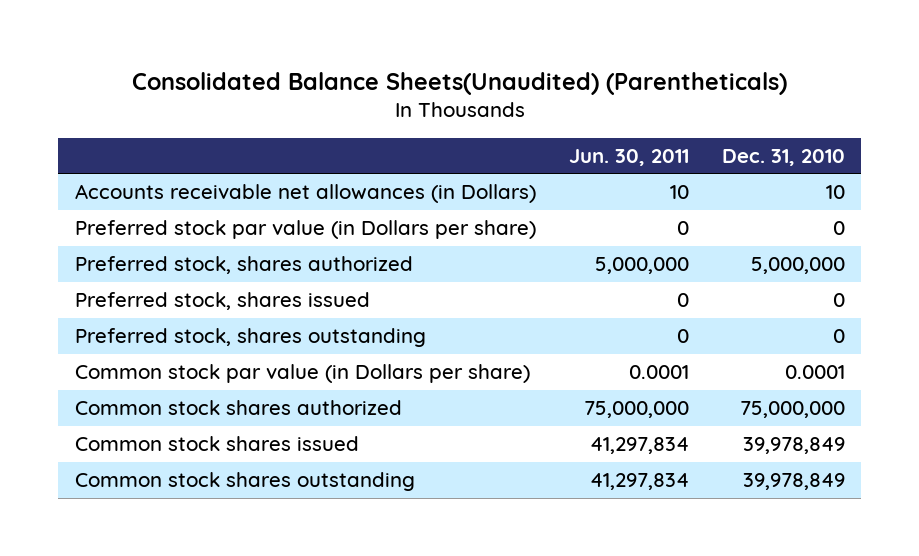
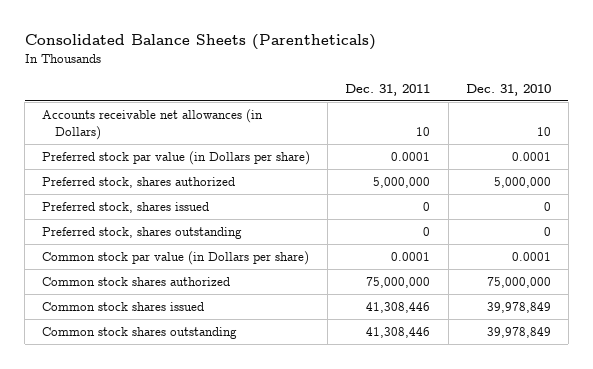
- Consolidated Balance Sheets(Unaudited) (Parentheticals)
+ Consolidated Balance Sheets (Parentheticals)
- | Jun. 30, 2011 | Dec. 31, 2010
+ | Dec. 31, 2011 | Dec. 31, 2010
- Preferred stock par value (in Dollars per share) | 0 | 0
+ Preferred stock par value (in Dollars per share) | 0.0001 | 0.0001

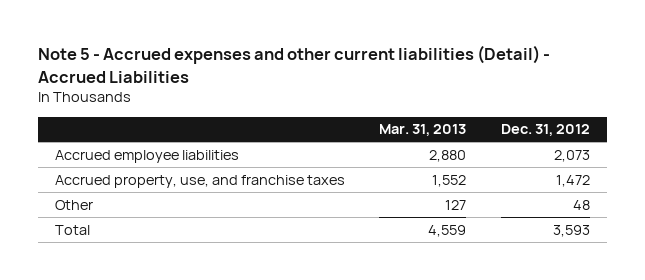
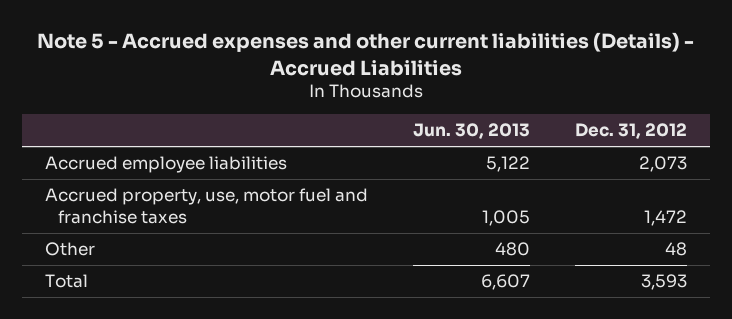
- Note 5 - Accrued expenses and other current liabilities (Detail) - Accrued Liabilities
+ Note 5 - Accrued expenses and other current liabilities (Details) - Accrued Liabilities
- | Mar. 31, 2013 | Dec. 31, 2012
+ | Jun. 30, 2013 | Dec. 31, 2012
- Accrued property, use, and franchise taxes | 1,552 | 1,472
+ Accrued property, use, motor fuel and franchise taxes | 1,005 | 1,472

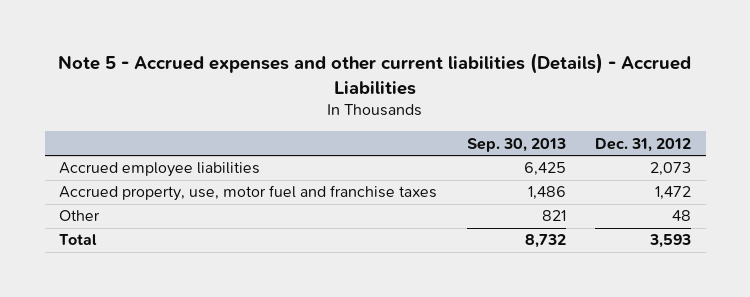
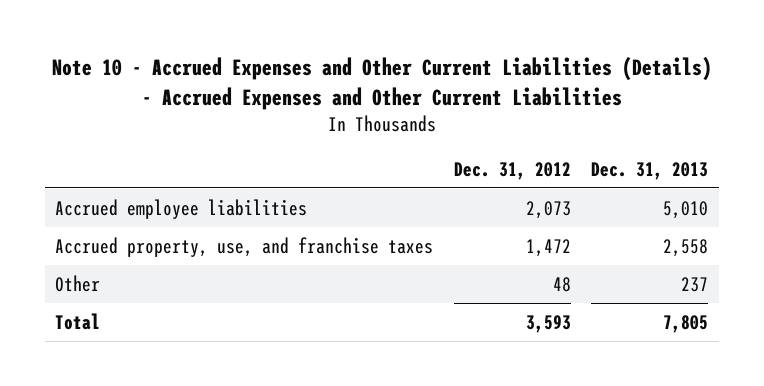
- Note 5 - Accrued expenses and other current liabilities (Details) - Accrued Liabilities
+ Note 10 - Accrued Expenses and Other Current Liabilities (Details) - Accrued Expenses and Other Current Liabilities
- | Sep. 30, 2013 | Dec. 31, 2012
+ | Dec. 31, 2012 | Dec. 31, 2013
- Accrued property, use, motor fuel and franchise taxes | 1,486 | 1,472
+ Accrued property, use, and franchise taxes | 1,472 | 2,558

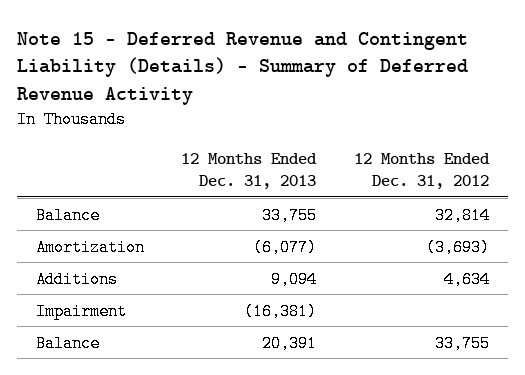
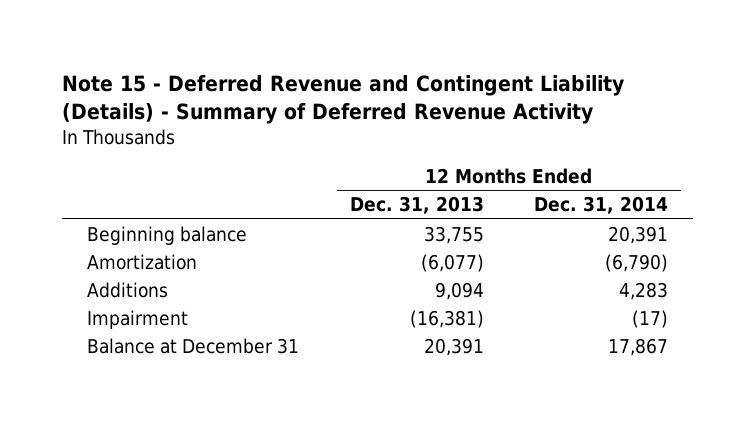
- | 12 Months Ended Dec. 31, 2013 | 12 Months Ended Dec. 31, 2012
+ | 12 Months Ended Dec. 31, 2013 | 12 Months Ended Dec. 31, 2014
- Balance | 33,755 | 32,814
+ Beginning balance | 33,755 | 20,391
- Balance | 20,391 | 33,755
+ Balance at December 31 | 20,391 | 17,867

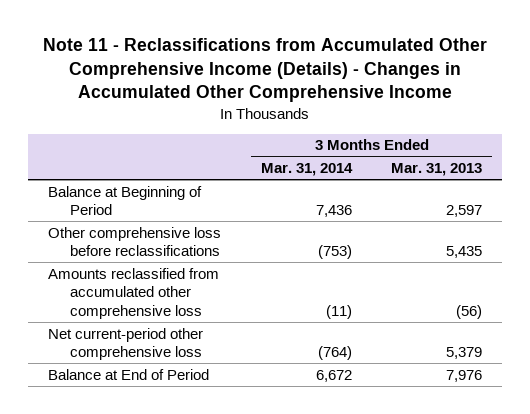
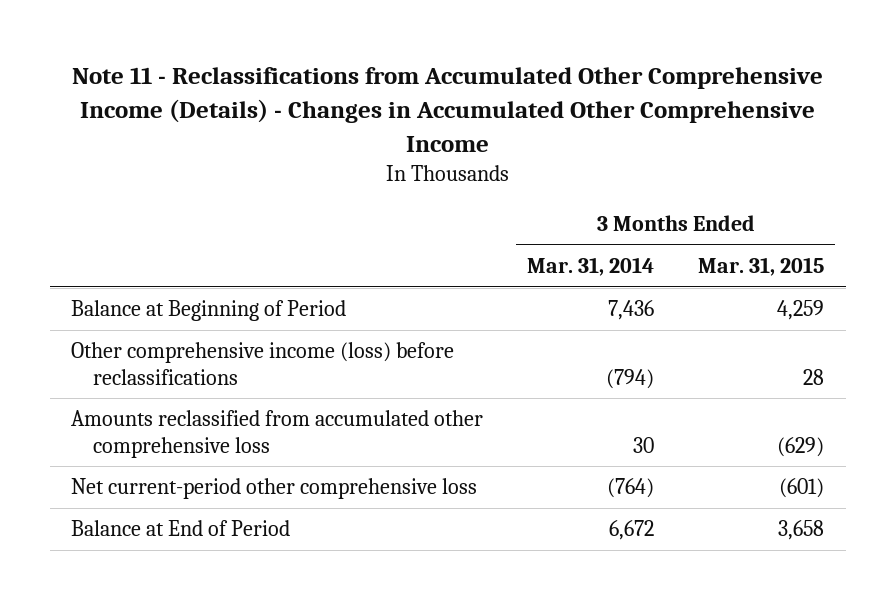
- | 3 Months Ended Mar. 31, 2014 | 3 Months Ended Mar. 31, 2013
+ | 3 Months Ended Mar. 31, 2014 | 3 Months Ended Mar. 31, 2015
- Other comprehensive loss before reclassifications | (753) | 5,435
- Amounts reclassified from accumulated other comprehensive loss | (11) | (56)
+ Other comprehensive income (loss) before reclassifications | (794) | 28
+ Amounts reclassified from accumulated other comprehensive loss | 30 | (629)

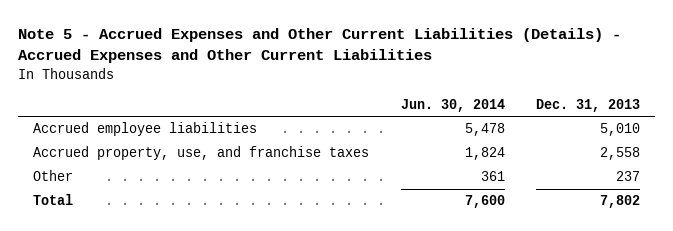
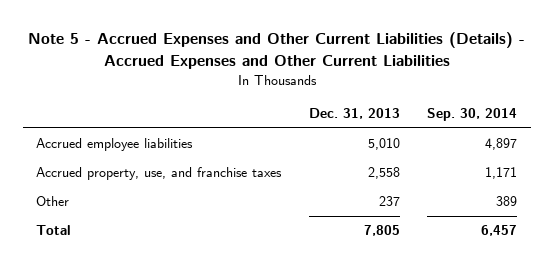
- | Jun. 30, 2014 | Dec. 31, 2013
+ | Dec. 31, 2013 | Sep. 30, 2014
- Total | 7,600 | 7,802
+ Total | 7,805 | 6,457

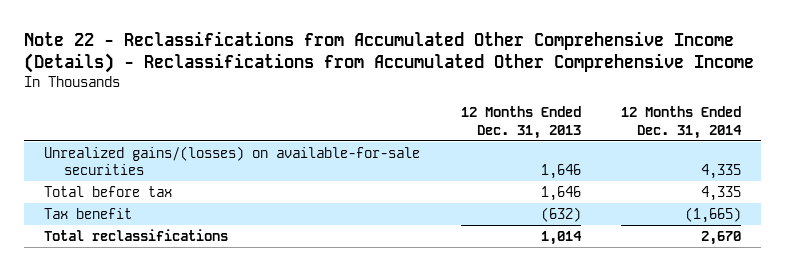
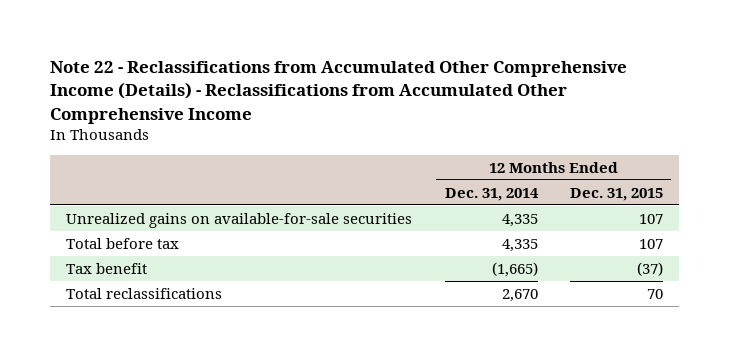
- | 12 Months Ended Dec. 31, 2013 | 12 Months Ended Dec. 31, 2014
+ | 12 Months Ended Dec. 31, 2014 | 12 Months Ended Dec. 31, 2015
- Unrealized gains/(losses) on available-for-sale securities | 1,646 | 4,335
+ Unrealized gains on available-for-sale securities | 4,335 | 107

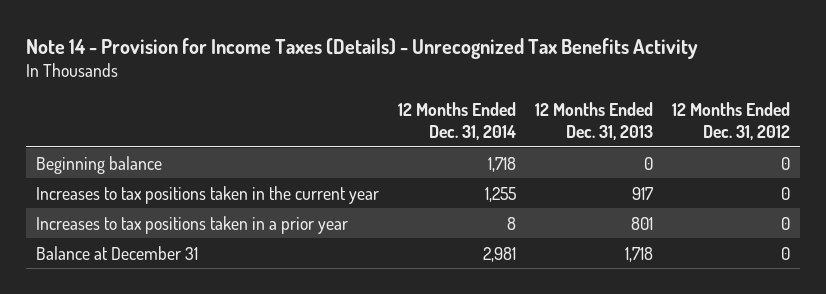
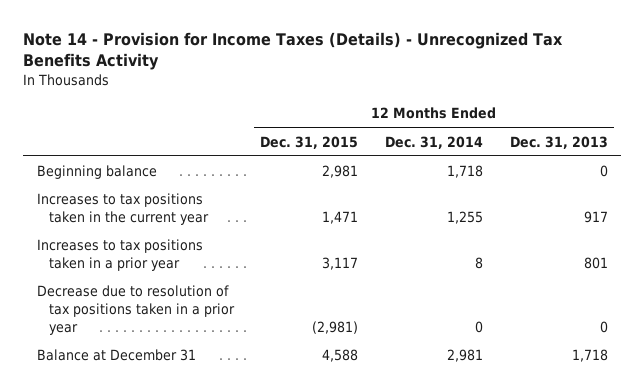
- | 12 Months Ended Dec. 31, 2014 | 12 Months Ended Dec. 31, 2013 | 12 Months Ended Dec. 31, 2012
+ | 12 Months Ended Dec. 31, 2015 | 12 Months Ended Dec. 31, 2014 | 12 Months Ended Dec. 31, 2013
+ Decrease due to resolution of tax positions taken in a prior year | (2,981) | 0 | 0

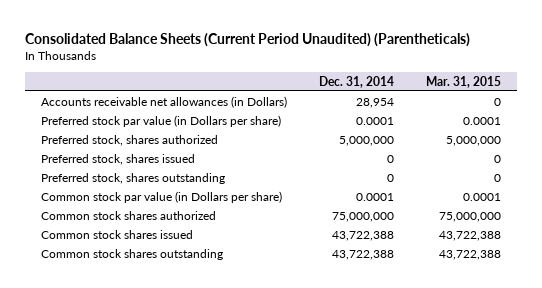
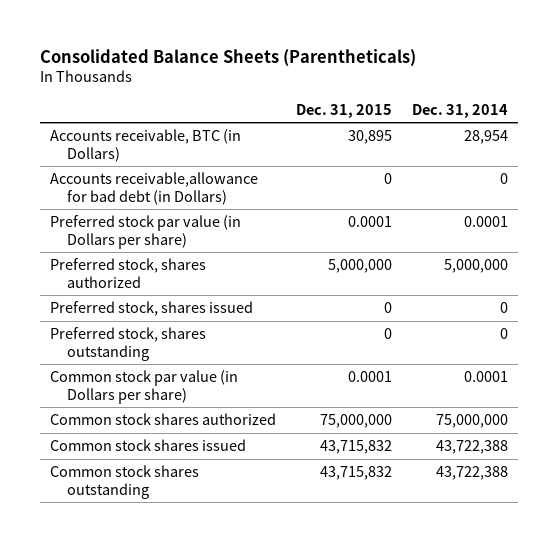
- Consolidated Balance Sheets (Current Period Unaudited) (Parentheticals)
+ Consolidated Balance Sheets (Parentheticals)
- | Dec. 31, 2014 | Mar. 31, 2015
+ | Dec. 31, 2015 | Dec. 31, 2014
- Accounts receivable net allowances (in Dollars) | 28,954 | 0
+ Accounts receivable, BTC (in Dollars) | 30,895 | 28,954
+ Accounts receivable,allowance for bad debt (in Dollars) | 0 | 0

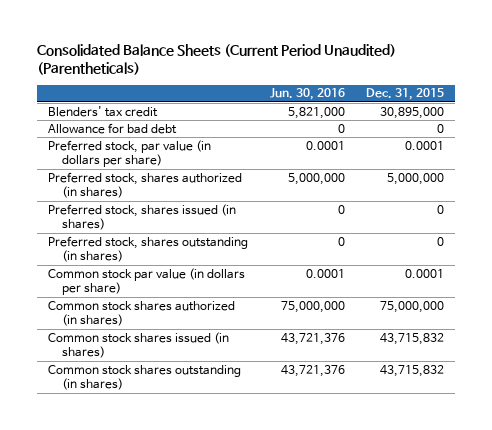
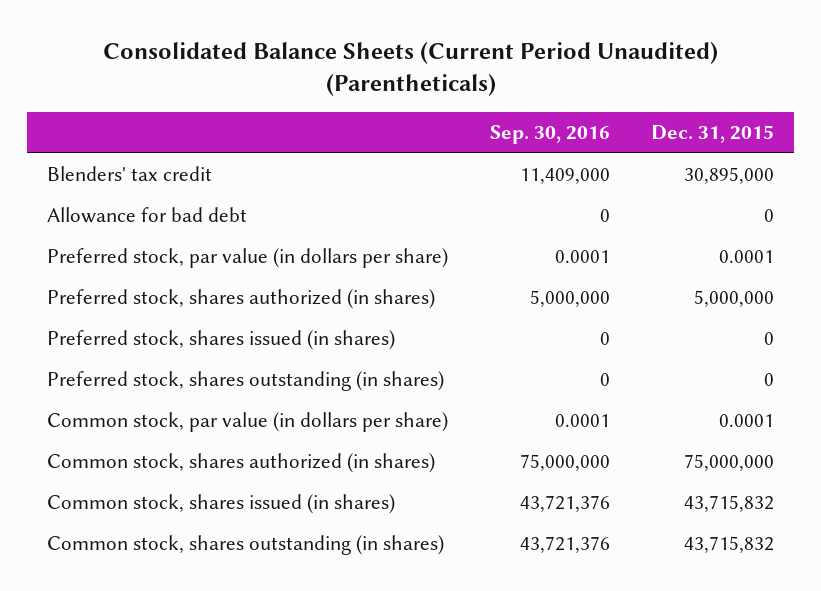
- | Jun. 30, 2016 | Dec. 31, 2015
+ | Sep. 30, 2016 | Dec. 31, 2015
- Common stock par value (in dollars per share) | 0.0001 | 0.0001
- Common stock shares authorized (in shares) | 75,000,000 | 75,000,000
- Common stock shares issued (in shares) | 43,721,376 | 43,715,832
- Common stock shares outstanding (in shares) | 43,721,376 | 43,715,832
+ Common stock, par value (in dollars per share) | 0.0001 | 0.0001
+ Common stock, shares authorized (in shares) | 75,000,000 | 75,000,000
+ Common stock, shares issued (in shares) | 43,721,376 | 43,715,832
+ Common stock, shares outstanding (in shares) | 43,721,376 | 43,715,832

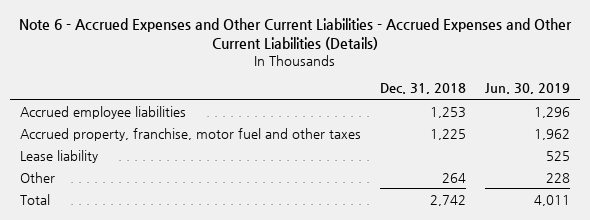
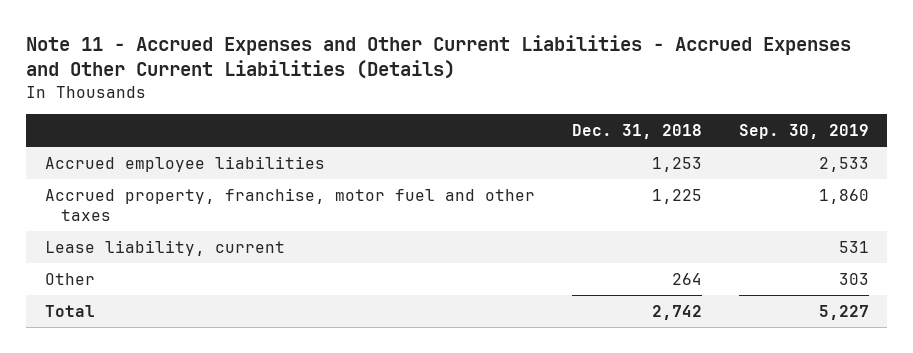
- Note 6 - Accrued Expenses and Other Current Liabilities - Accrued Expenses and Other Current Liabilities (Details)
+ Note 11 - Accrued Expenses and Other Current Liabilities - Accrued Expenses and Other Current Liabilities (Details)
- | Dec. 31, 2018 | Jun. 30, 2019
+ | Dec. 31, 2018 | Sep. 30, 2019
- Lease liability | | 525
+ Lease liability, current | | 531

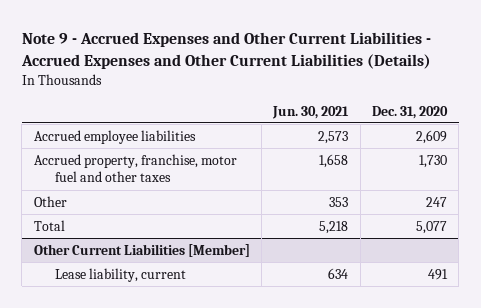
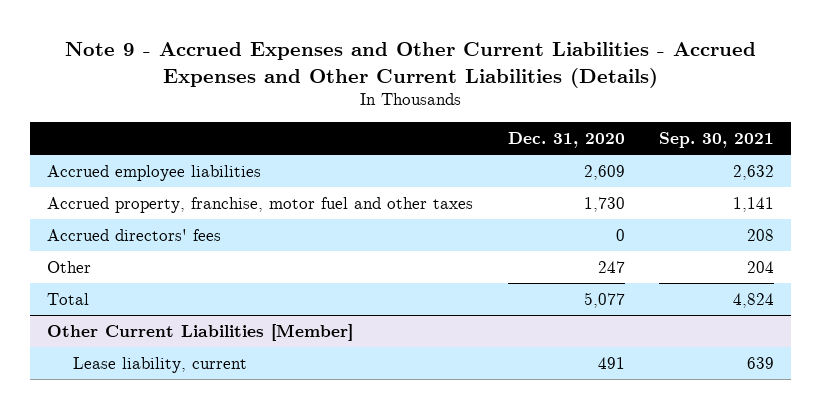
- | Jun. 30, 2021 | Dec. 31, 2020
+ | Dec. 31, 2020 | Sep. 30, 2021
+ Accrued directors' fees | 0 | 208

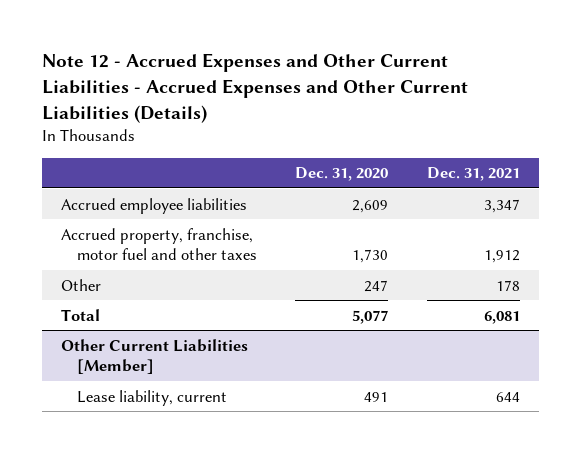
- Note 9 - Accrued Expenses and Other Current Liabilities - Accrued Expenses and Other Current Liabilities (Details)
+ Note 12 - Accrued Expenses and Other Current Liabilities - Accrued Expenses and Other Current Liabilities (Details)
- | Dec. 31, 2020 | Sep. 30, 2021
+ | Dec. 31, 2020 | Dec. 31, 2021
- Accrued directors' fees | 0 | 208

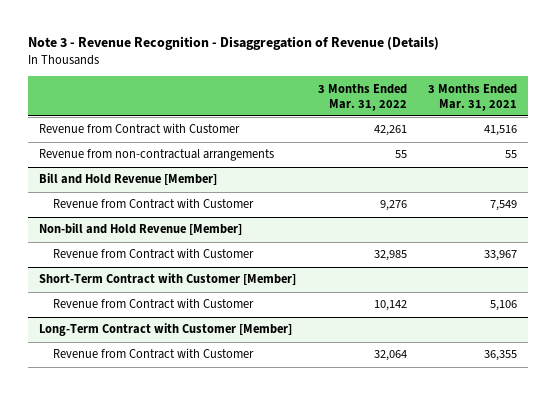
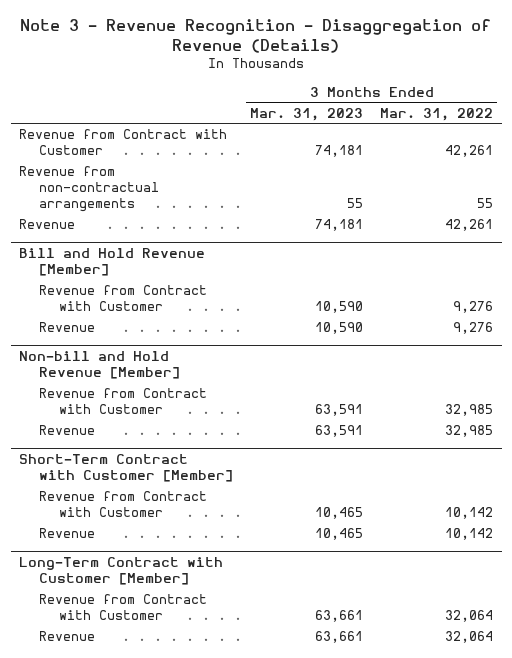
- | 3 Months Ended Mar. 31, 2022 | 3 Months Ended Mar. 31, 2021
+ | 3 Months Ended Mar. 31, 2023 | 3 Months Ended Mar. 31, 2022
+ Revenue | 74,181 | 42,261
@ Bill and Hold Revenue [Member]
+ Revenue | 10,590 | 9,276
@ Non-bill and Hold Revenue [Member]
+ Revenue | 63,591 | 32,985
@ Short-Term Contract with Customer [Member]
+ Revenue | 10,465 | 10,142
@ Long-Term Contract with Customer [Member]
+ Revenue | 63,661 | 32,064

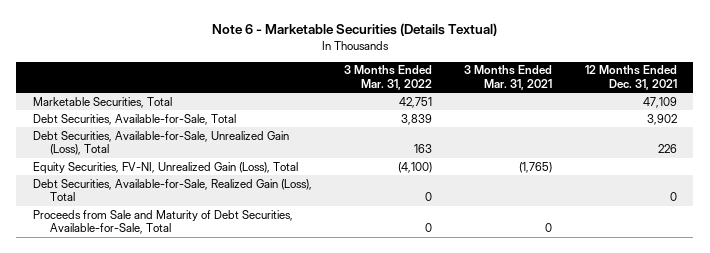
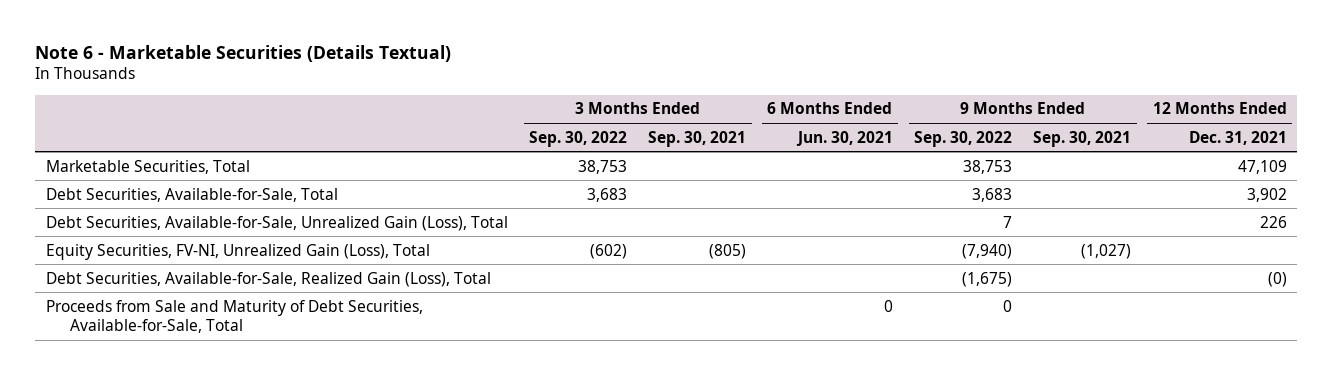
- | 3 Months Ended Mar. 31, 2022 | 3 Months Ended Mar. 31, 2021 | 12 Months Ended Dec. 31, 2021
+ | 3 Months Ended Sep. 30, 2022 | 3 Months Ended Sep. 30, 2021 | 6 Months Ended Jun. 30, 2021 | 9 Months Ended Sep. 30, 2022 | 9 Months Ended Sep. 30, 2021 | 12 Months Ended Dec. 31, 2021
- Debt Securities, Available-for-Sale, Realized Gain (Loss), Total | 0 | | 0
+ Debt Securities, Available-for-Sale, Realized Gain (Loss), Total | | | | (1,675) | | (0)

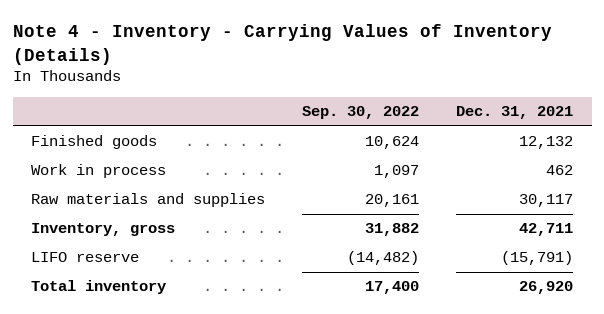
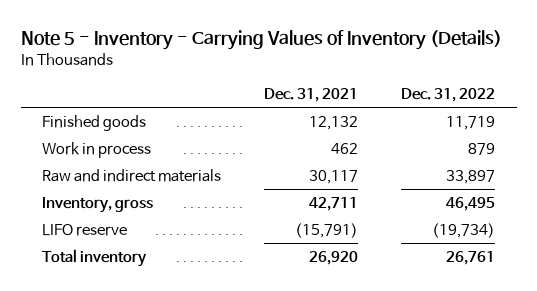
- Note 4 - Inventory - Carrying Values of Inventory (Details)
+ Note 5 - Inventory - Carrying Values of Inventory (Details)
- | Sep. 30, 2022 | Dec. 31, 2021
+ | Dec. 31, 2021 | Dec. 31, 2022
- Raw materials and supplies | 20,161 | 30,117
+ Raw and indirect materials | 30,117 | 33,897

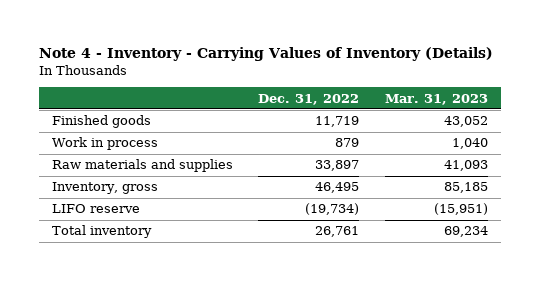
- Note 5 - Inventory - Carrying Values of Inventory (Details)
+ Note 4 - Inventory - Carrying Values of Inventory (Details)
- | Dec. 31, 2021 | Dec. 31, 2022
+ | Dec. 31, 2022 | Mar. 31, 2023
- Raw and indirect materials | 30,117 | 33,897
+ Raw materials and supplies | 33,897 | 41,093

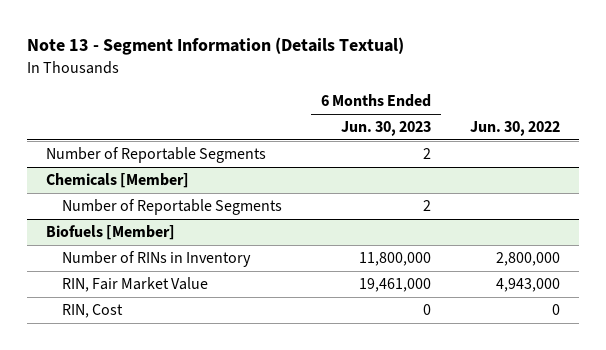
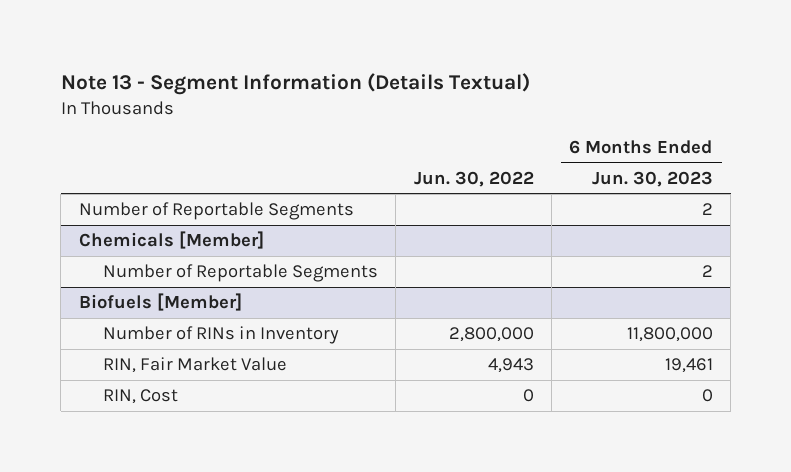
- | 6 Months Ended Jun. 30, 2023 | Jun. 30, 2022
+ | Jun. 30, 2022 | 6 Months Ended Jun. 30, 2023
@ Biofuels [Member]
- RIN, Fair Market Value | 19,461,000 | 4,943,000
+ RIN, Fair Market Value | 4,943 | 19,461

